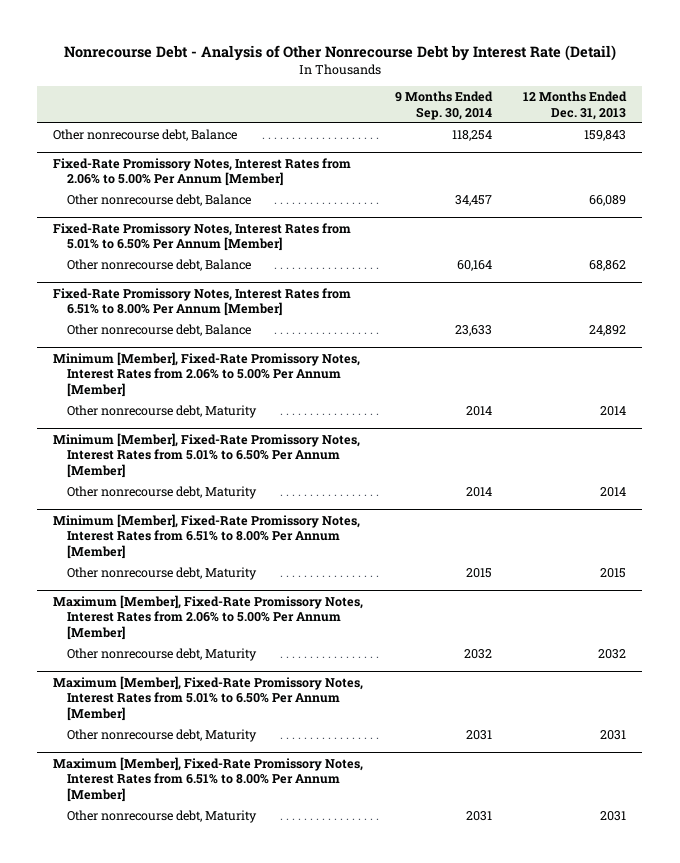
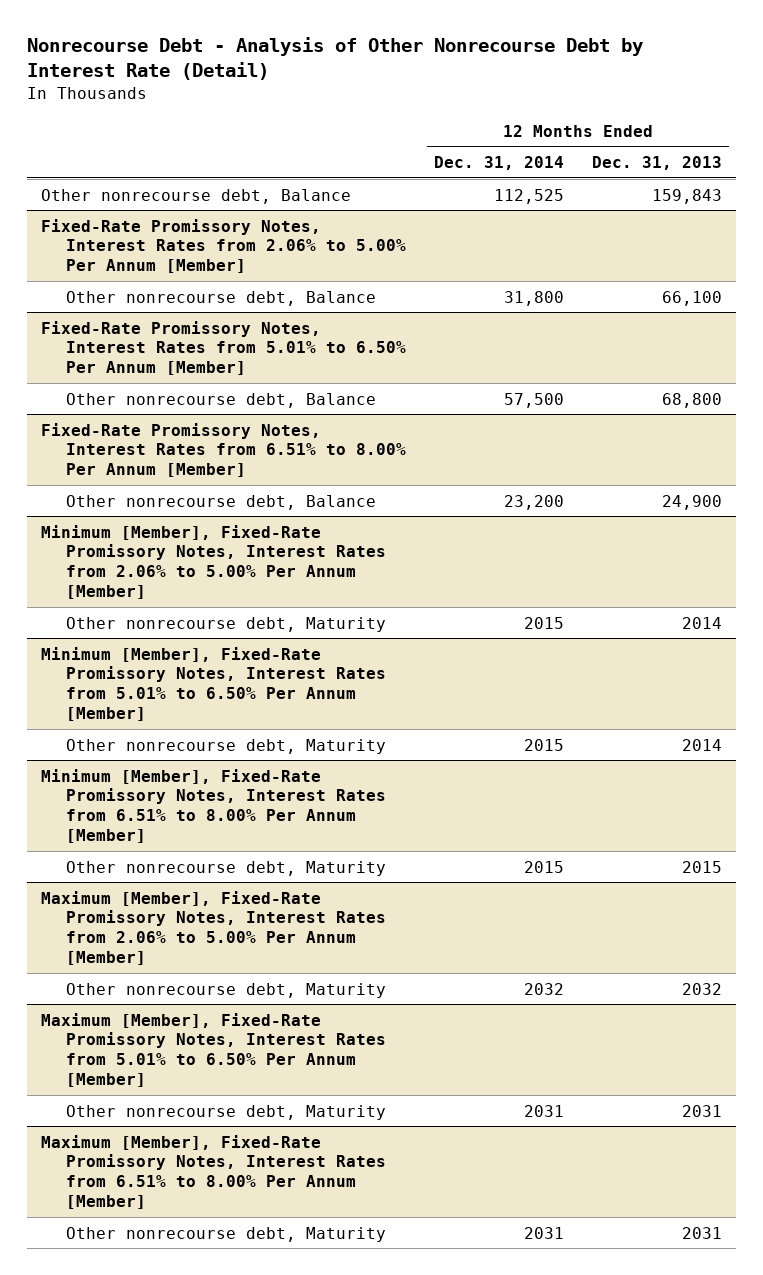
- | 9 Months Ended Sep. 30, 2014 | 12 Months Ended Dec. 31, 2013
+ | 12 Months Ended Dec. 31, 2014 | 12 Months Ended Dec. 31, 2013
@ Fixed-Rate Promissory Notes, Interest Rates from 2.06% to 5.00% Per Annum [Member]
- Other nonrecourse debt, Balance | 34,457 | 66,089
+ Other nonrecourse debt, Balance | 31,800 | 66,100
@ Fixed-Rate Promissory Notes, Interest Rates from 5.01% to 6.50% Per Annum [Member]
- Other nonrecourse debt, Balance | 60,164 | 68,862
+ Other nonrecourse debt, Balance | 57,500 | 68,800
@ Fixed-Rate Promissory Notes, Interest Rates from 6.51% to 8.00% Per Annum [Member]
- Other nonrecourse debt, Balance | 23,633 | 24,892
+ Other nonrecourse debt, Balance | 23,200 | 24,900

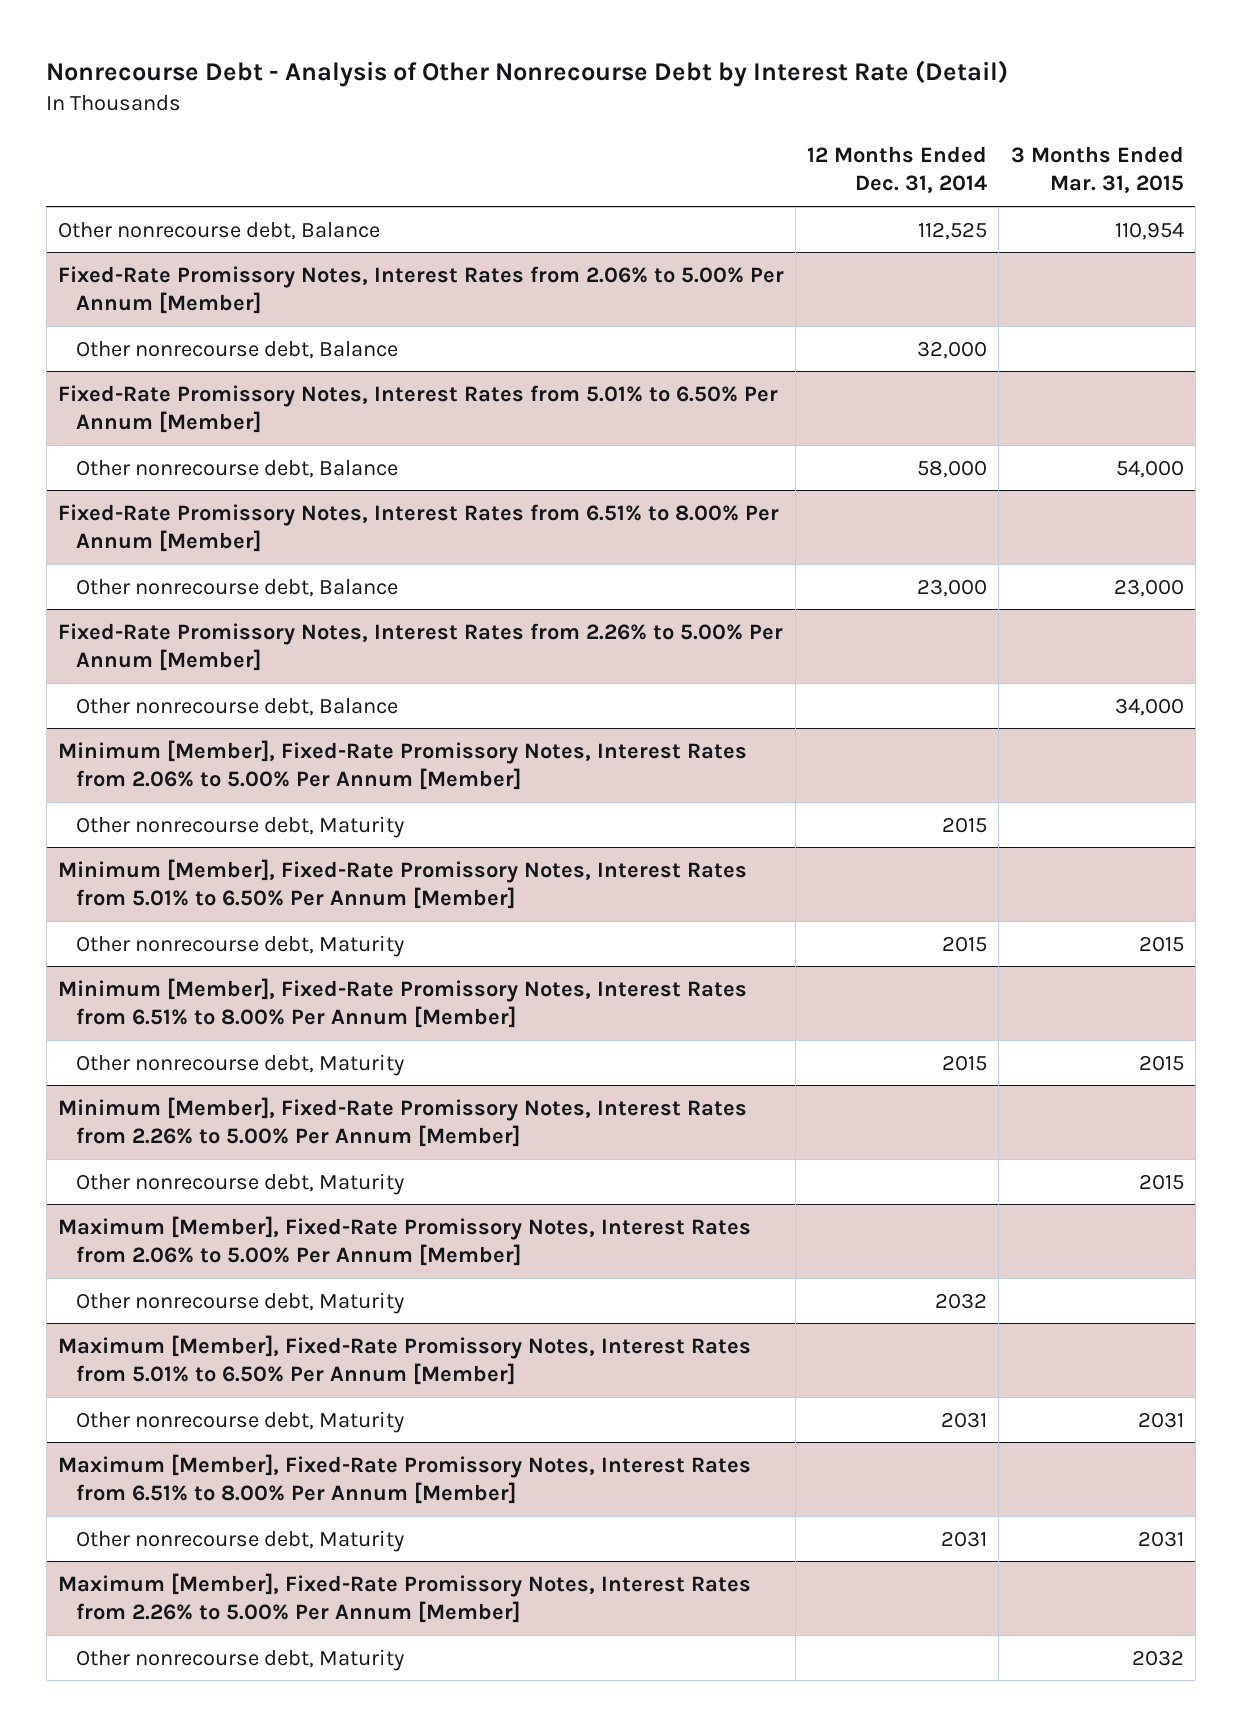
- | 12 Months Ended Dec. 31, 2014 | 12 Months Ended Dec. 31, 2013
+ | 12 Months Ended Dec. 31, 2014 | 3 Months Ended Mar. 31, 2015
@ Fixed-Rate Promissory Notes, Interest Rates from 2.06% to 5.00% Per Annum [Member]
- Other nonrecourse debt, Balance | 31,800 | 66,100
+ Other nonrecourse debt, Balance | 32,000 |
@ Fixed-Rate Promissory Notes, Interest Rates from 5.01% to 6.50% Per Annum [Member]
- Other nonrecourse debt, Balance | 57,500 | 68,800
+ Other nonrecourse debt, Balance | 58,000 | 54,000
@ Fixed-Rate Promissory Notes, Interest Rates from 6.51% to 8.00% Per Annum [Member]
- Other nonrecourse debt, Balance | 23,200 | 24,900
+ Other nonrecourse debt, Balance | 23,000 | 23,000
+ Fixed-Rate Promissory Notes, Interest Rates from 2.26% to 5.00% Per Annum [Member]
+ Other nonrecourse debt, Balance | | 34,000
+ Minimum [Member], Fixed-Rate Promissory Notes, Interest Rates from 2.26% to 5.00% Per Annum [Member]
+ Other nonrecourse debt, Maturity | | 2015
+ Maximum [Member], Fixed-Rate Promissory Notes, Interest Rates from 2.26% to 5.00% Per Annum [Member]
+ Other nonrecourse debt, Maturity | | 2032

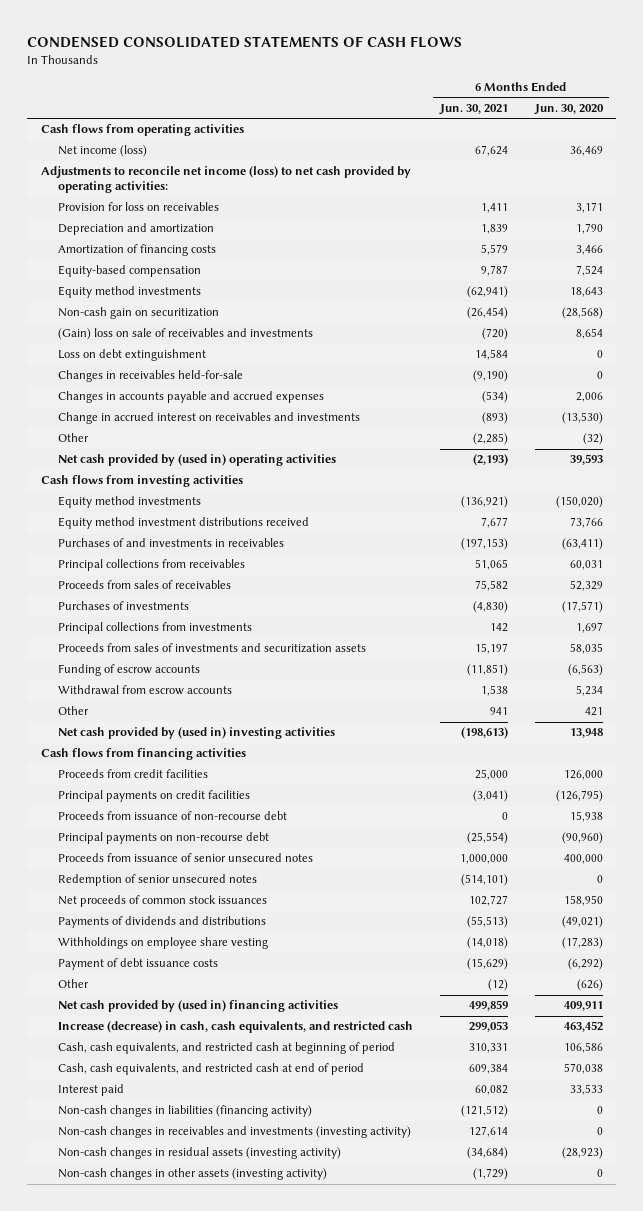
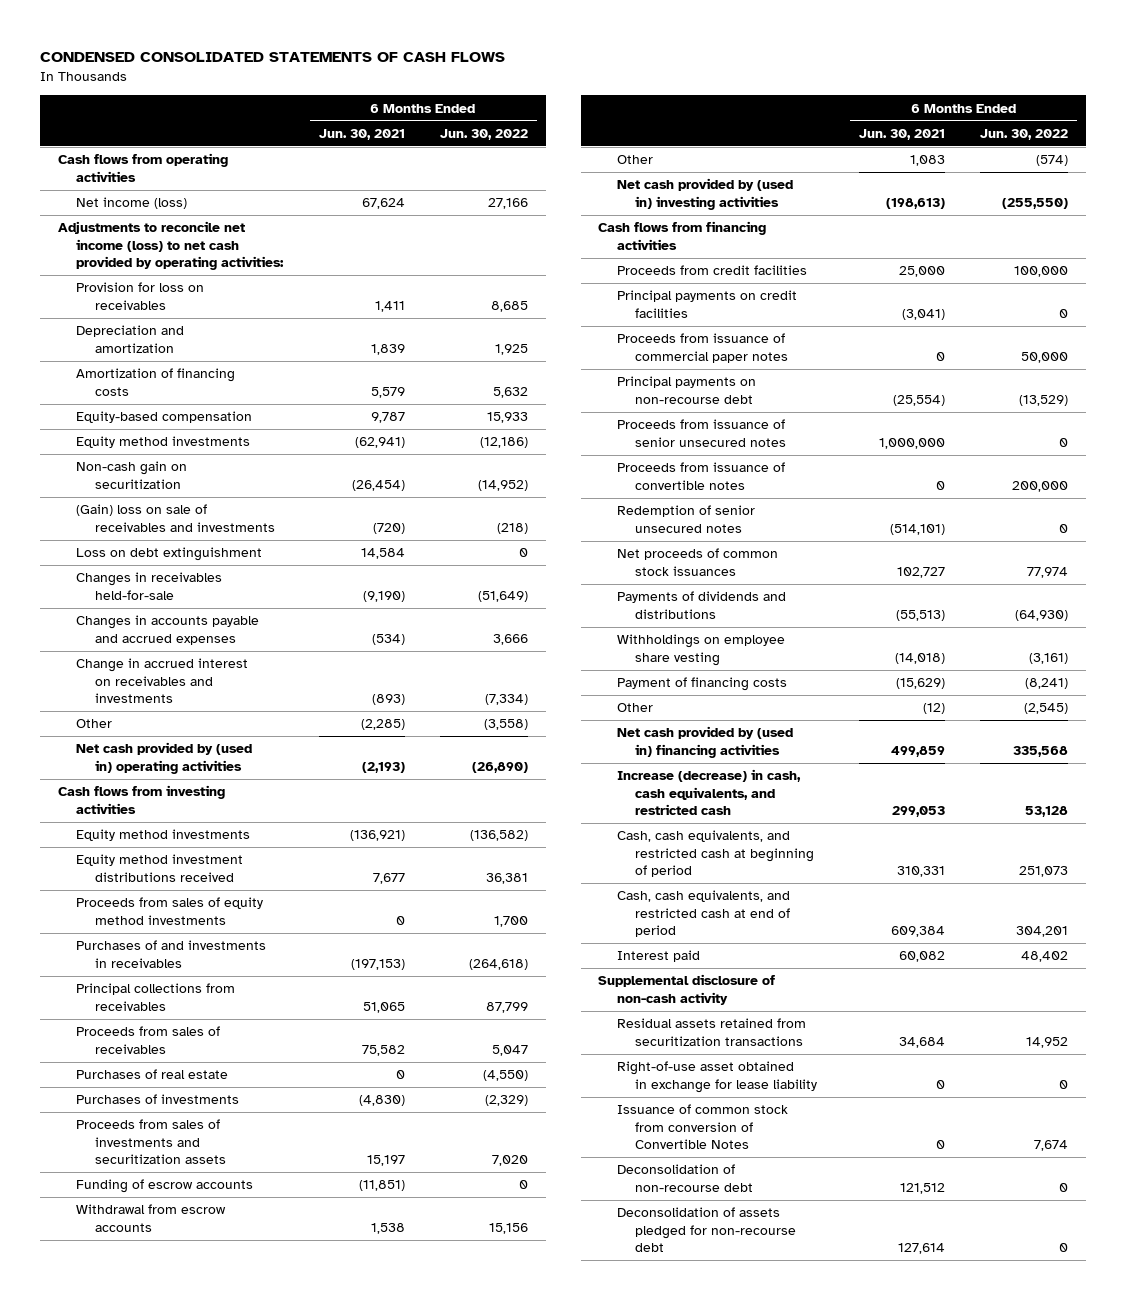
- | 6 Months Ended Jun. 30, 2021 | 6 Months Ended Jun. 30, 2020
+ | 6 Months Ended Jun. 30, 2021 | 6 Months Ended Jun. 30, 2022
+ Proceeds from sales of equity method investments | 0 | 1,700
+ Purchases of real estate | 0 | (4,550)
- Principal collections from investments | 142 | 1,697
- Other | 941 | 421
+ Other | 1,083 | (574)
- Proceeds from issuance of non-recourse debt | 0 | 15,938
+ Proceeds from issuance of commercial paper notes | 0 | 50,000
+ Proceeds from issuance of convertible notes | 0 | 200,000
- Payment of debt issuance costs | (15,629) | (6,292)
+ Payment of financing costs | (15,629) | (8,241)
- Non-cash changes in liabilities (financing activity) | (121,512) | 0
- Non-cash changes in receivables and investments (investing activity) | 127,614 | 0
- Non-cash changes in residual assets (investing activity) | (34,684) | (28,923)
- Non-cash changes in other assets (investing activity) | (1,729) | 0
+ Supplemental disclosure of non-cash activity
+ Residual assets retained from securitization transactions | 34,684 | 14,952
+ Right-of-use asset obtained in exchange for lease liability | 0 | 0
+ Issuance of common stock from conversion of Convertible Notes | 0 | 7,674
+ Deconsolidation of non-recourse debt | 121,512 | 0
+ Deconsolidation of assets pledged for non-recourse debt | 127,614 | 0

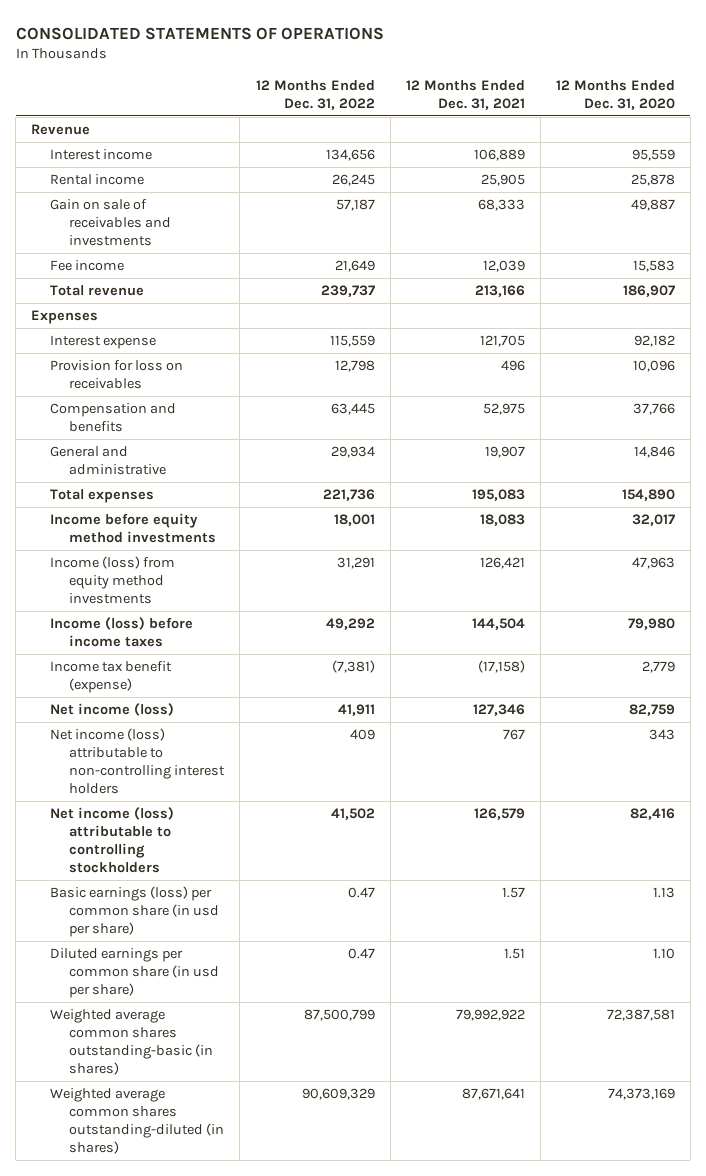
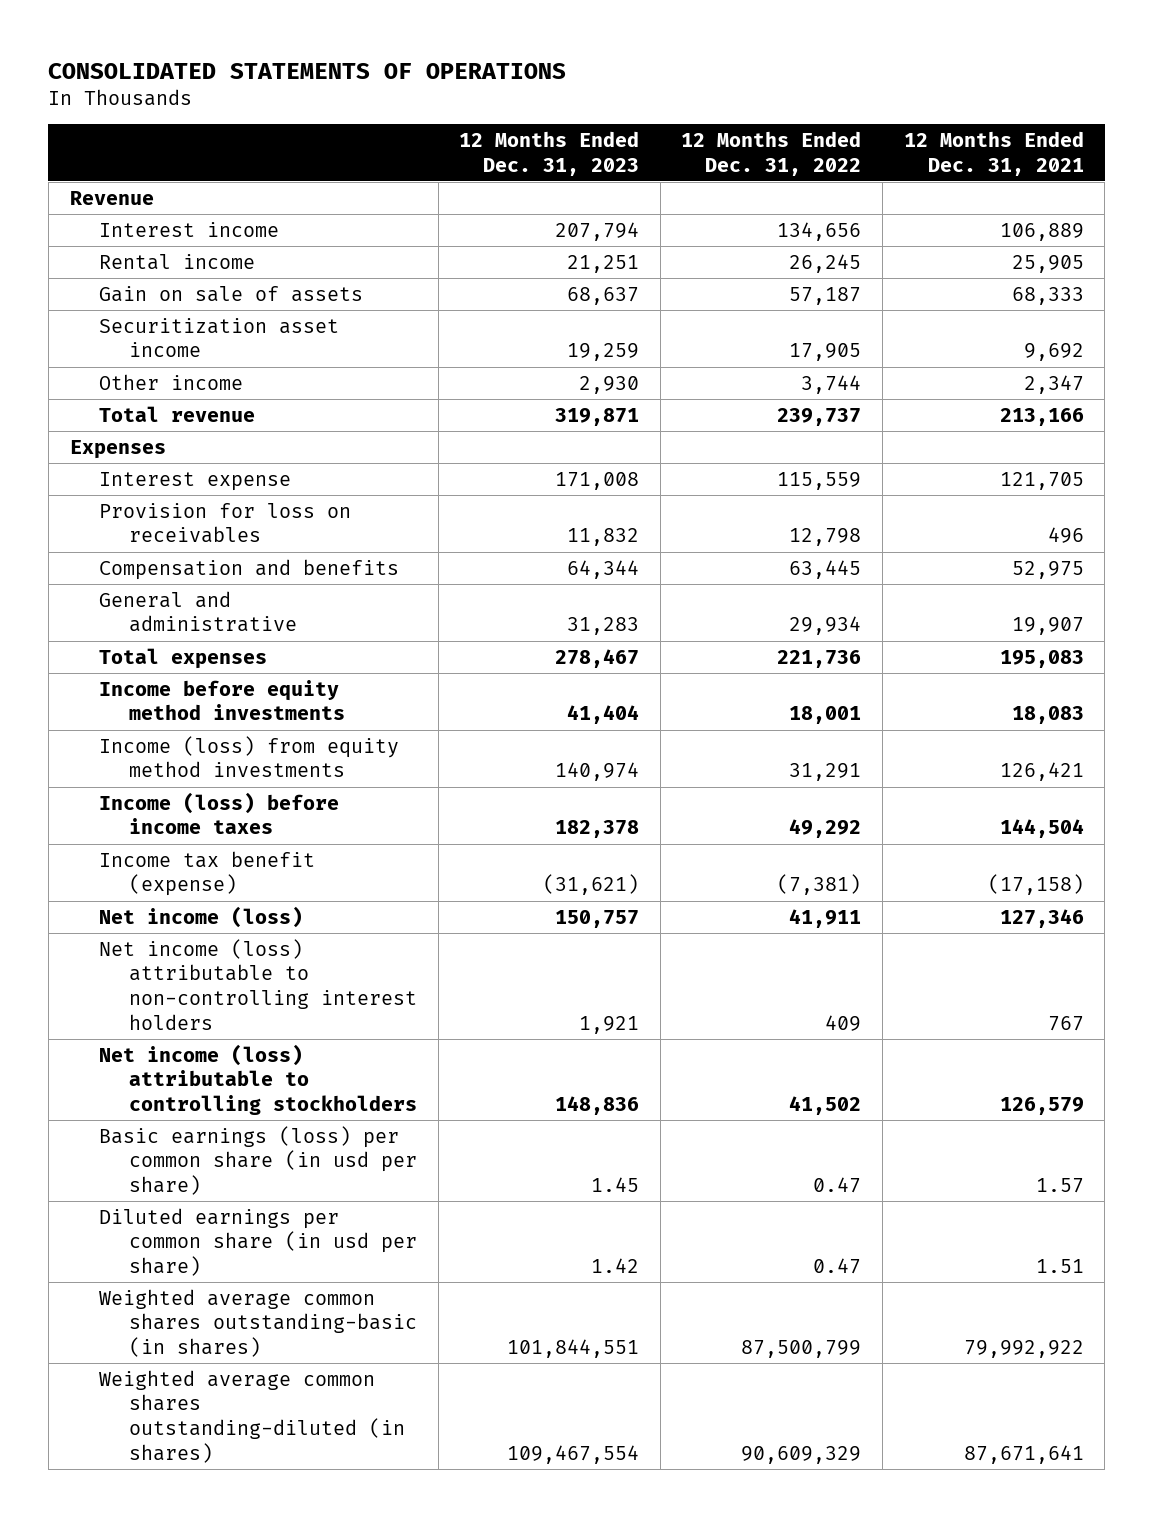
- | 12 Months Ended Dec. 31, 2022 | 12 Months Ended Dec. 31, 2021 | 12 Months Ended Dec. 31, 2020
+ | 12 Months Ended Dec. 31, 2023 | 12 Months Ended Dec. 31, 2022 | 12 Months Ended Dec. 31, 2021
- Gain on sale of receivables and investments | 57,187 | 68,333 | 49,887
- Fee income | 21,649 | 12,039 | 15,583
+ Gain on sale of assets | 68,637 | 57,187 | 68,333
+ Securitization asset income | 19,259 | 17,905 | 9,692
+ Other income | 2,930 | 3,744 | 2,347

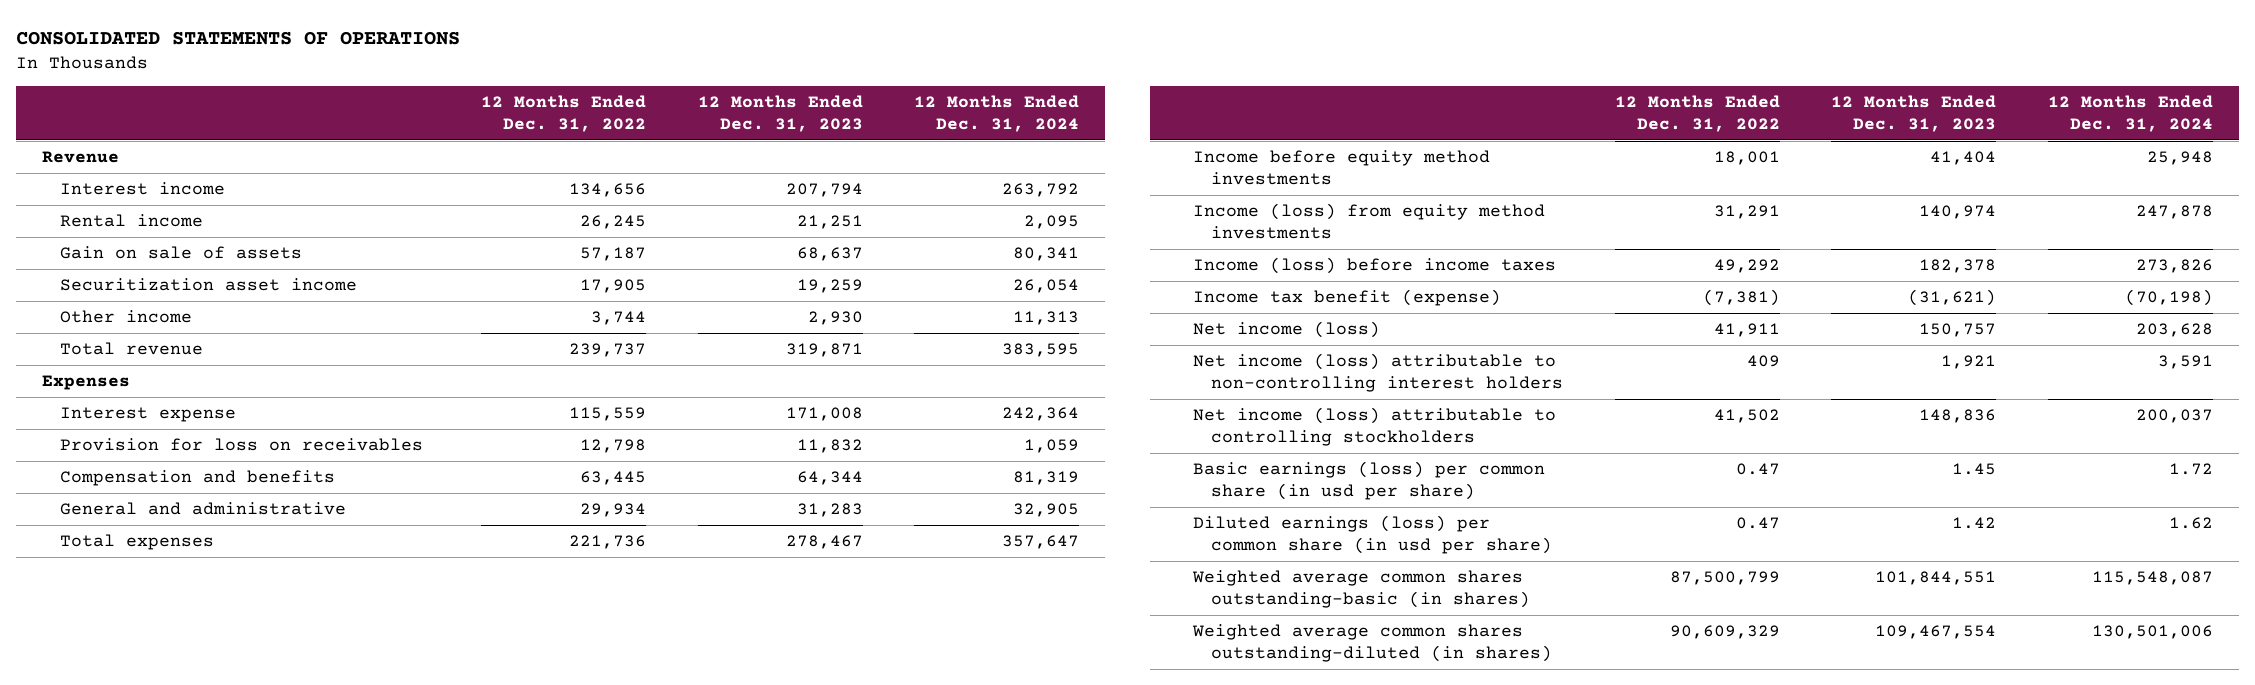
- | 12 Months Ended Dec. 31, 2023 | 12 Months Ended Dec. 31, 2022 | 12 Months Ended Dec. 31, 2021
+ | 12 Months Ended Dec. 31, 2022 | 12 Months Ended Dec. 31, 2023 | 12 Months Ended Dec. 31, 2024
- Diluted earnings per common share (in usd per share) | 1.42 | 0.47 | 1.51
+ Diluted earnings (loss) per common share (in usd per share) | 0.47 | 1.42 | 1.62

